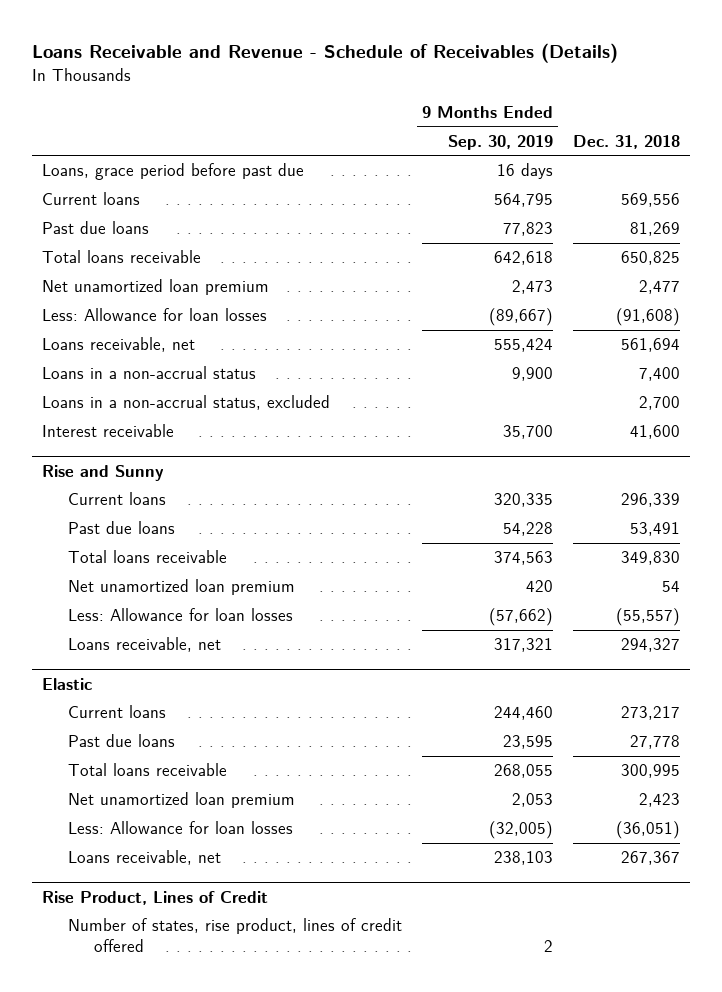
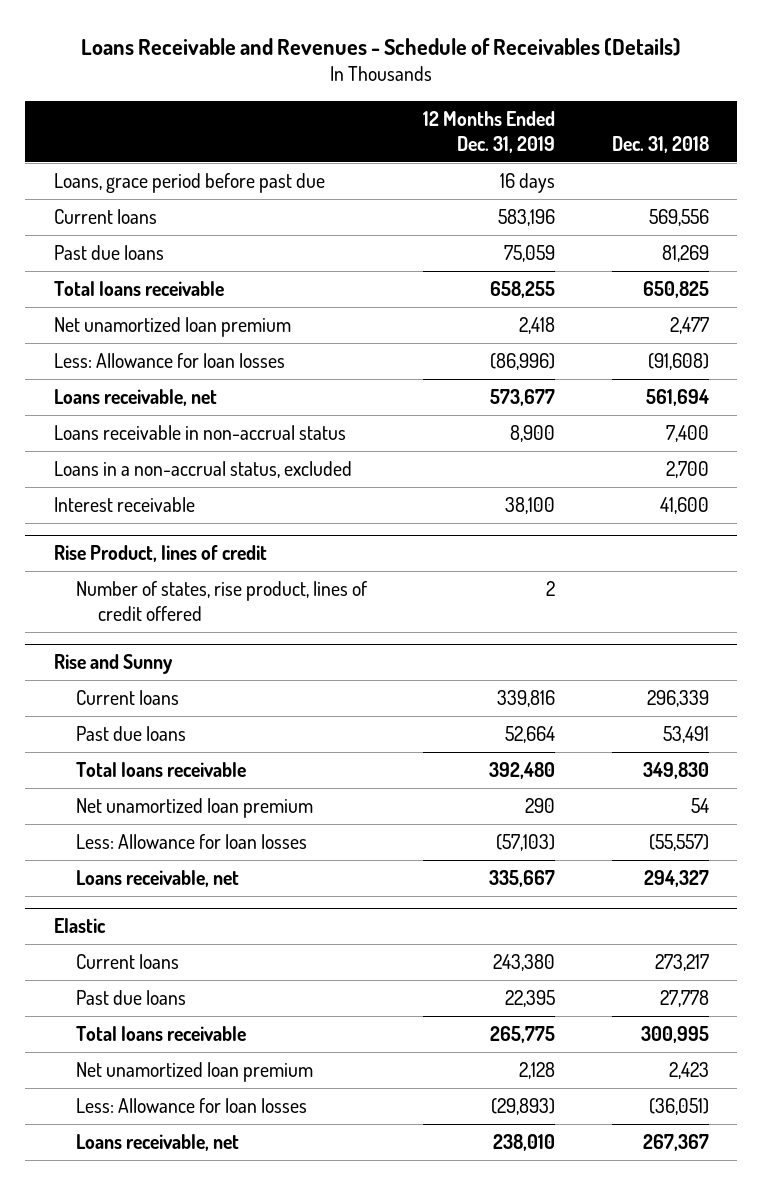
- Loans Receivable and Revenue - Schedule of Receivables (Details)
+ Loans Receivable and Revenues - Schedule of Receivables (Details)
- | 9 Months Ended Sep. 30, 2019 | Dec. 31, 2018
+ | 12 Months Ended Dec. 31, 2019 | Dec. 31, 2018
- Loans in a non-accrual status | 9,900 | 7,400
+ Loans receivable in non-accrual status | 8,900 | 7,400
+ Rise Product, lines of credit
+ Number of states, rise product, lines of credit offered | 2 |
- Rise Product, Lines of Credit
- Number of states, rise product, lines of credit offered | 2 |

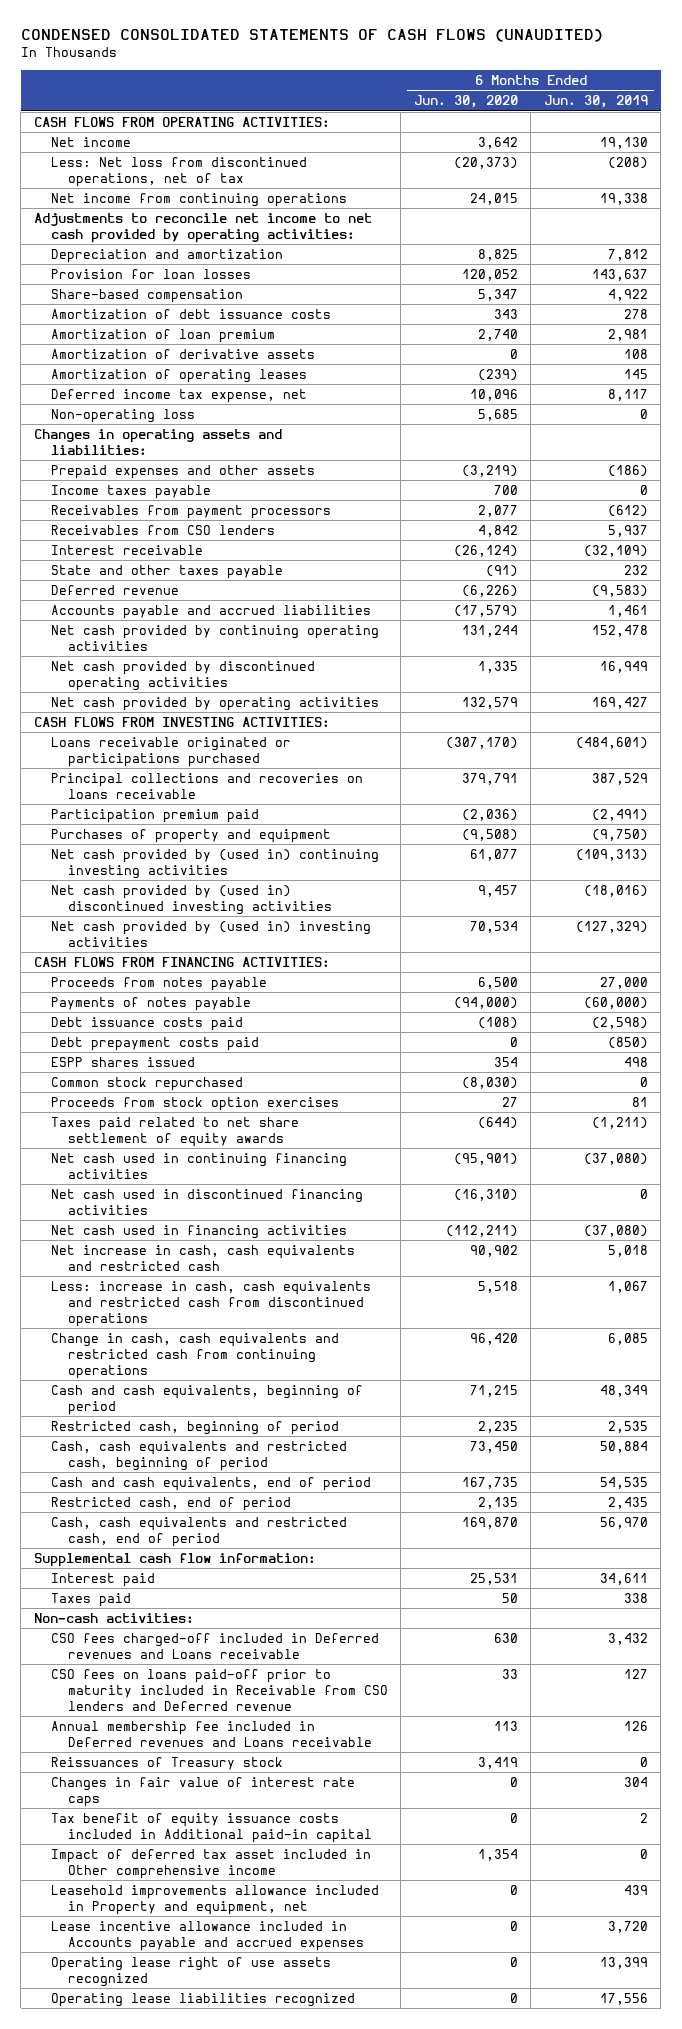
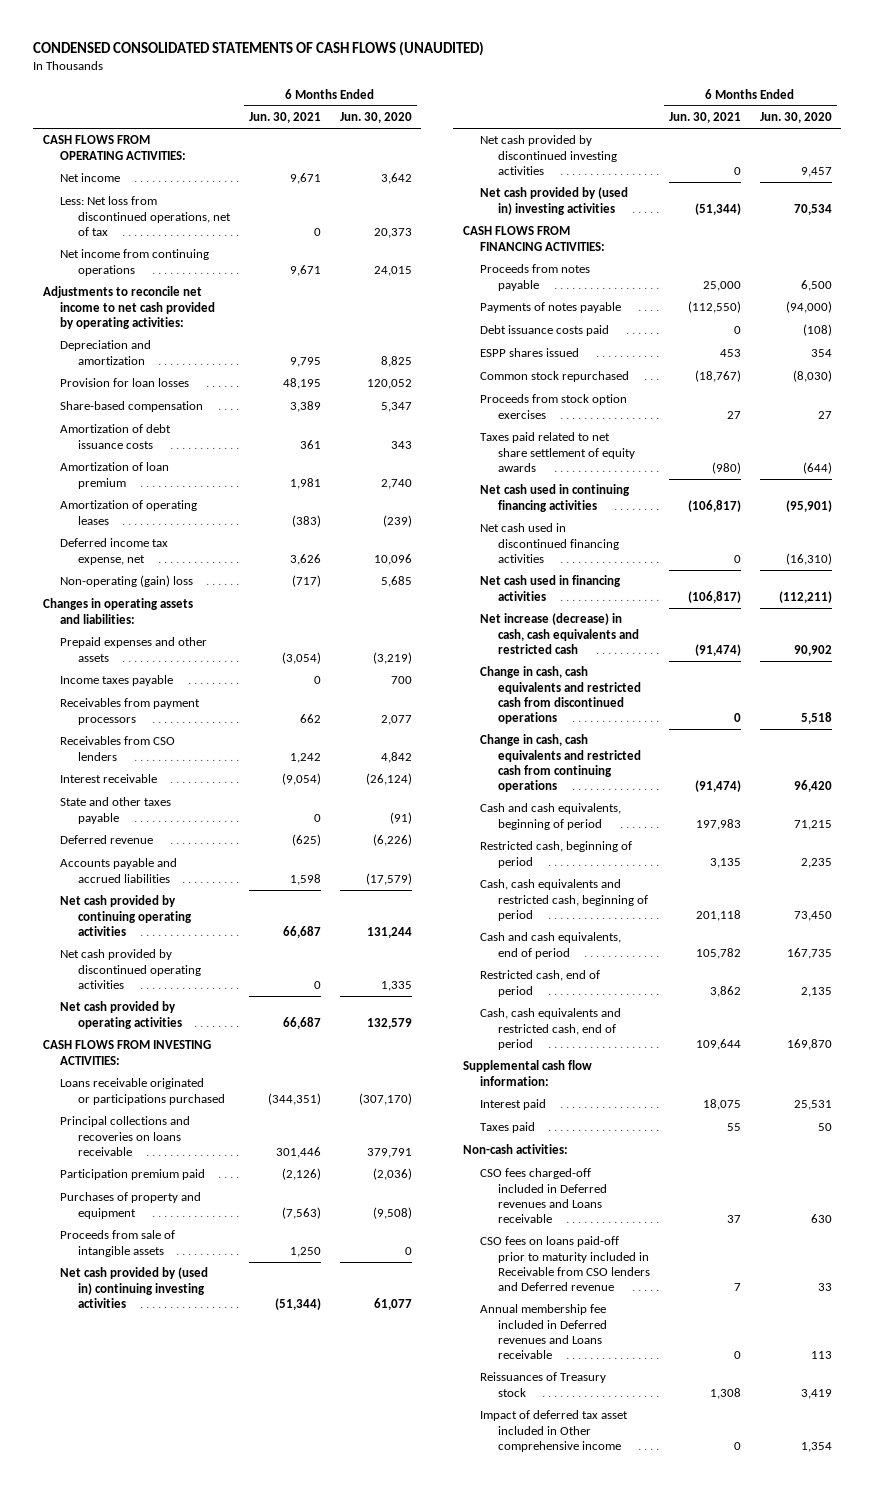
- | 6 Months Ended Jun. 30, 2020 | 6 Months Ended Jun. 30, 2019
+ | 6 Months Ended Jun. 30, 2021 | 6 Months Ended Jun. 30, 2020
- Less: Net loss from discontinued operations, net of tax | (20,373) | (208)
+ Less: Net loss from discontinued operations, net of tax | 0 | 20,373
- Amortization of derivative assets | 0 | 108
- Non-operating loss | 5,685 | 0
+ Non-operating (gain) loss | (717) | 5,685
+ Proceeds from sale of intangible assets | 1,250 | 0
- Net cash provided by (used in) discontinued investing activities | 9,457 | (18,016)
+ Net cash provided by discontinued investing activities | 0 | 9,457
- Debt prepayment costs paid | 0 | (850)
- Net increase in cash, cash equivalents and restricted cash | 90,902 | 5,018
- Less: increase in cash, cash equivalents and restricted cash from discontinued operations | 5,518 | 1,067
+ Net increase (decrease) in cash, cash equivalents and restricted cash | (91,474) | 90,902
+ Change in cash, cash equivalents and restricted cash from discontinued operations | 0 | 5,518
- Changes in fair value of interest rate caps | 0 | 304
- Tax benefit of equity issuance costs included in Additional paid-in capital | 0 | 2
- Leasehold improvements allowance included in Property and equipment, net | 0 | 439
- Lease incentive allowance included in Accounts payable and accrued expenses | 0 | 3,720
- Operating lease right of use assets recognized | 0 | 13,399
- Operating lease liabilities recognized | 0 | 17,556

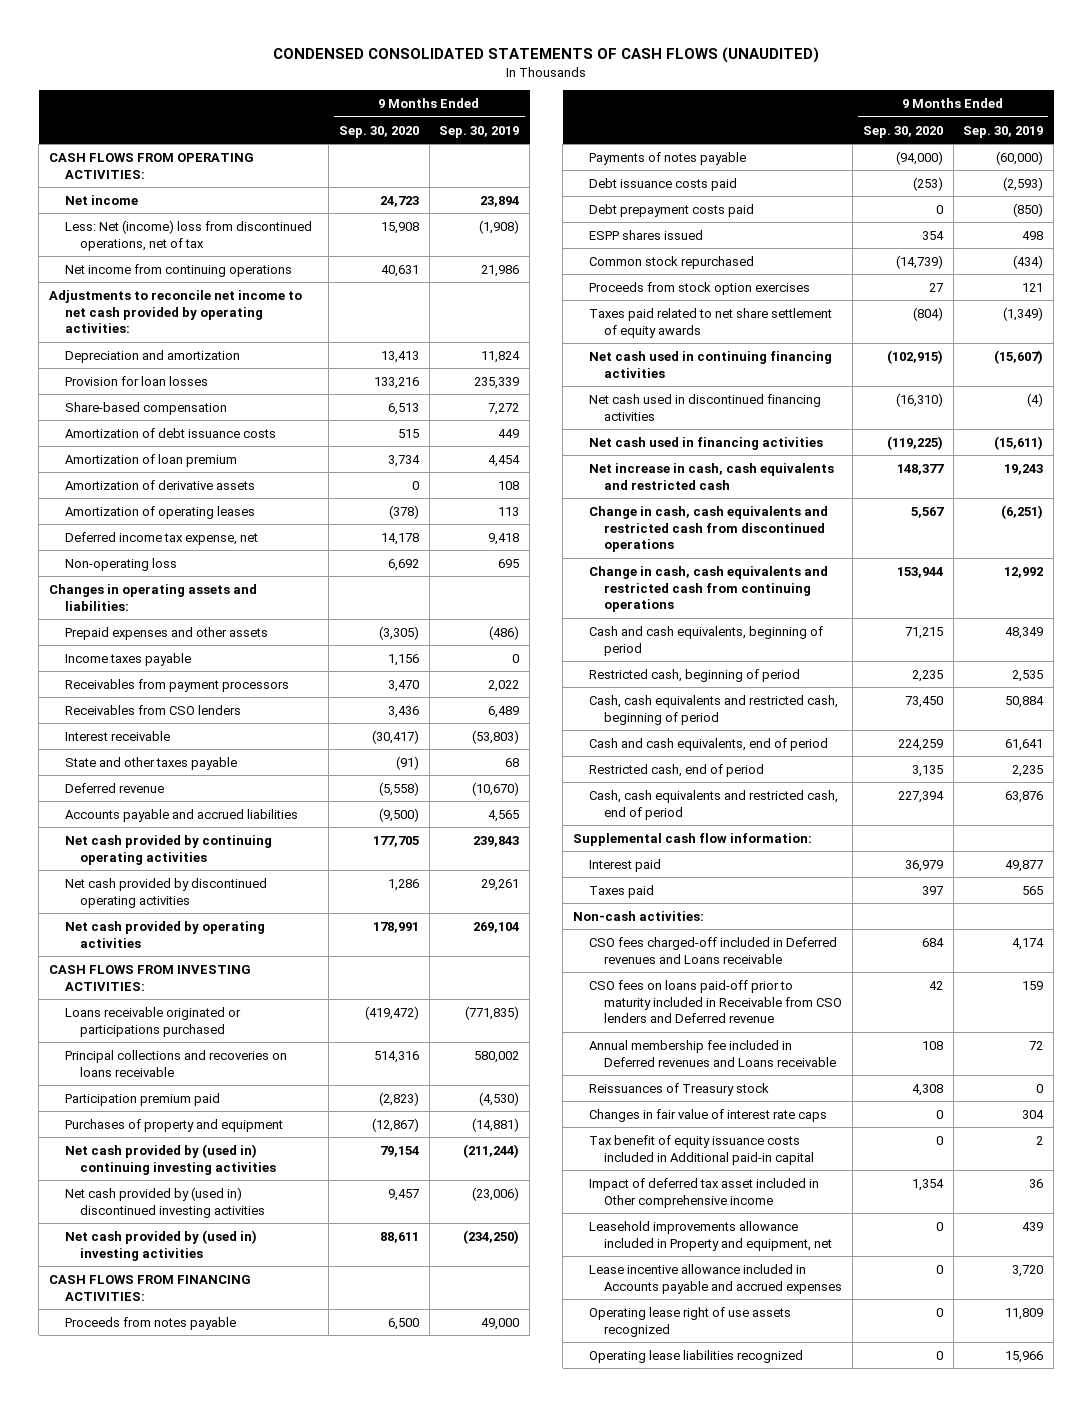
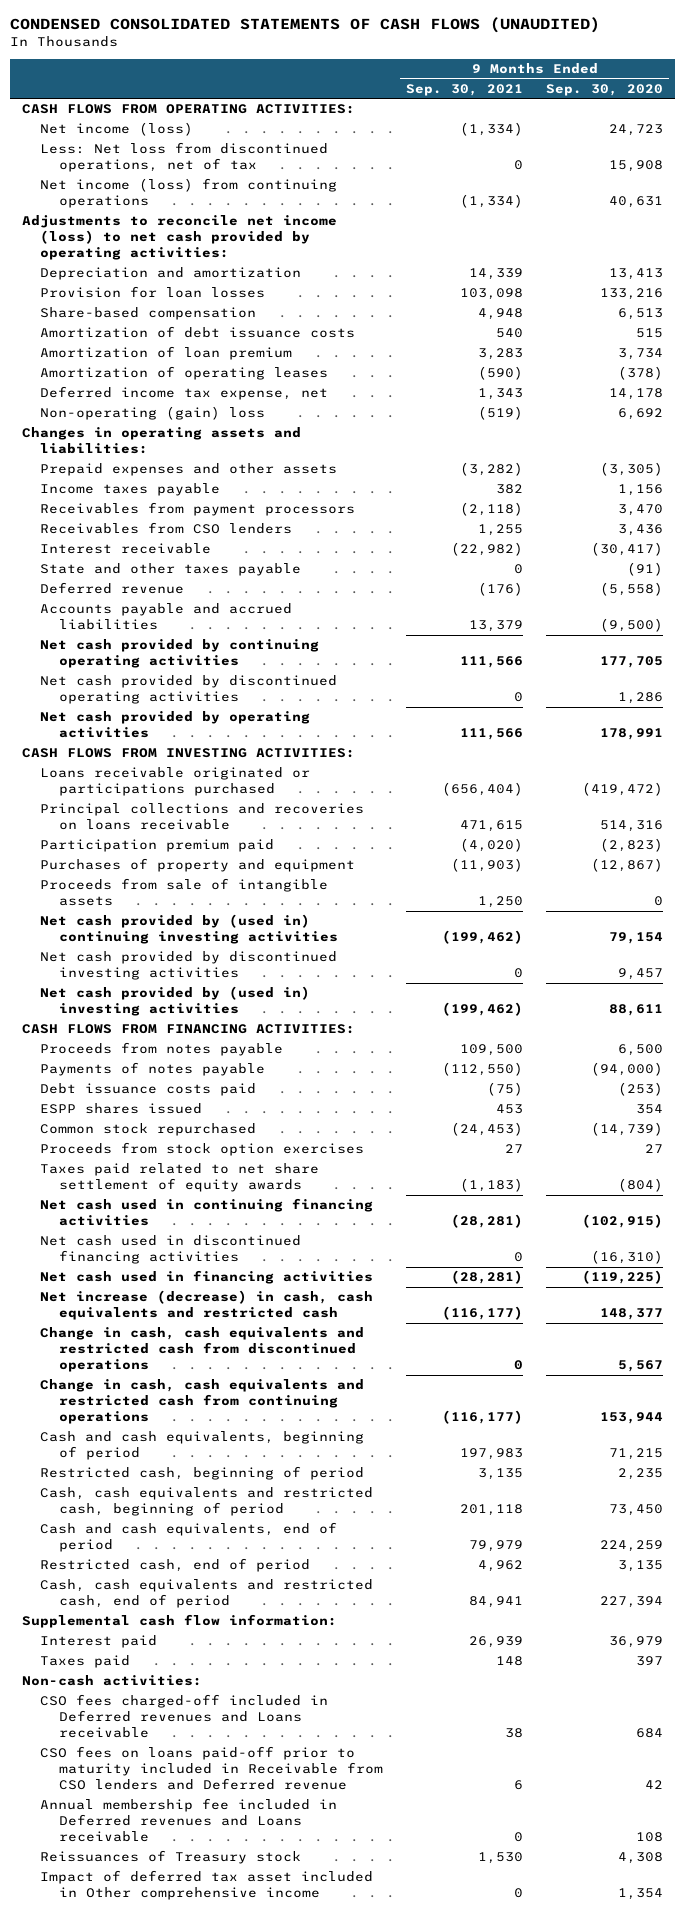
- | 9 Months Ended Sep. 30, 2020 | 9 Months Ended Sep. 30, 2019
+ | 9 Months Ended Sep. 30, 2021 | 9 Months Ended Sep. 30, 2020
- Net income | 24,723 | 23,894
- Less: Net (income) loss from discontinued operations, net of tax | 15,908 | (1,908)
- Net income from continuing operations | 40,631 | 21,986
- Adjustments to reconcile net income to net cash provided by operating activities:
+ Net income (loss) | (1,334) | 24,723
+ Less: Net loss from discontinued operations, net of tax | 0 | 15,908
+ Net income (loss) from continuing operations | (1,334) | 40,631
+ Adjustments to reconcile net income (loss) to net cash provided by operating activities:
- Amortization of derivative assets | 0 | 108
- Non-operating loss | 6,692 | 695
+ Non-operating (gain) loss | (519) | 6,692
+ Proceeds from sale of intangible assets | 1,250 | 0
- Net cash provided by (used in) discontinued investing activities | 9,457 | (23,006)
+ Net cash provided by discontinued investing activities | 0 | 9,457
- Debt prepayment costs paid | 0 | (850)
- Net increase in cash, cash equivalents and restricted cash | 148,377 | 19,243
+ Net increase (decrease) in cash, cash equivalents and restricted cash | (116,177) | 148,377
- Changes in fair value of interest rate caps | 0 | 304
- Tax benefit of equity issuance costs included in Additional paid-in capital | 0 | 2
- Leasehold improvements allowance included in Property and equipment, net | 0 | 439
- Lease incentive allowance included in Accounts payable and accrued expenses | 0 | 3,720
- Operating lease right of use assets recognized | 0 | 11,809
- Operating lease liabilities recognized | 0 | 15,966

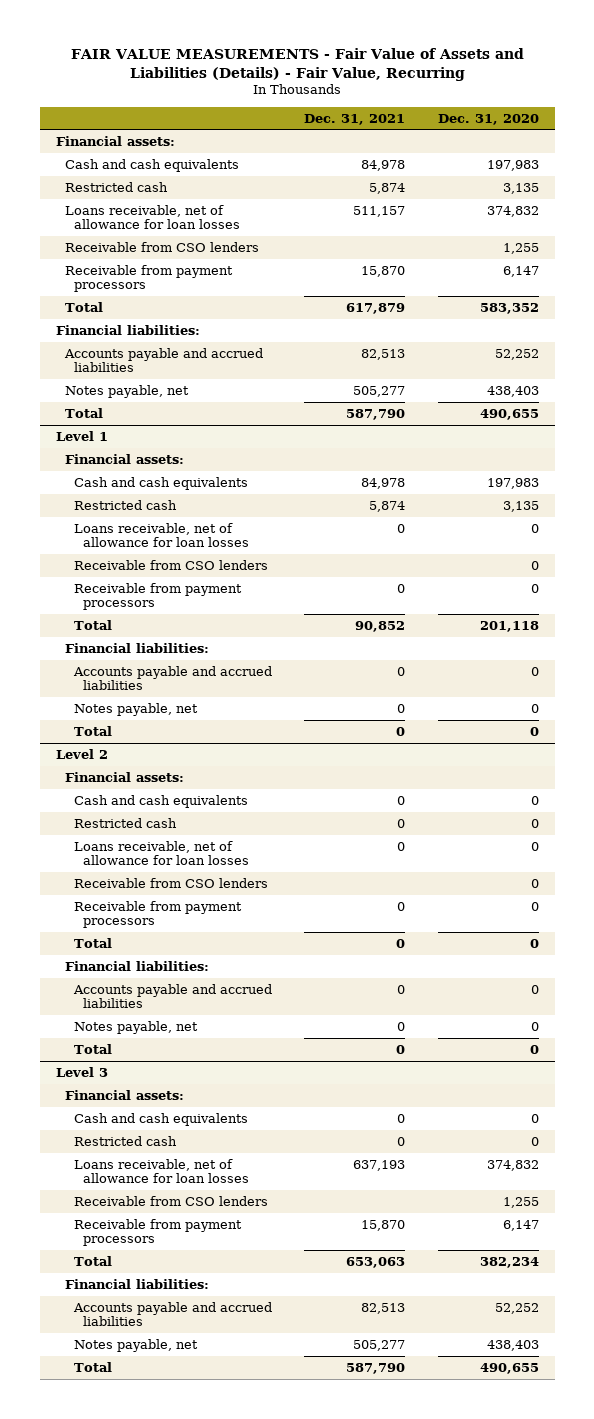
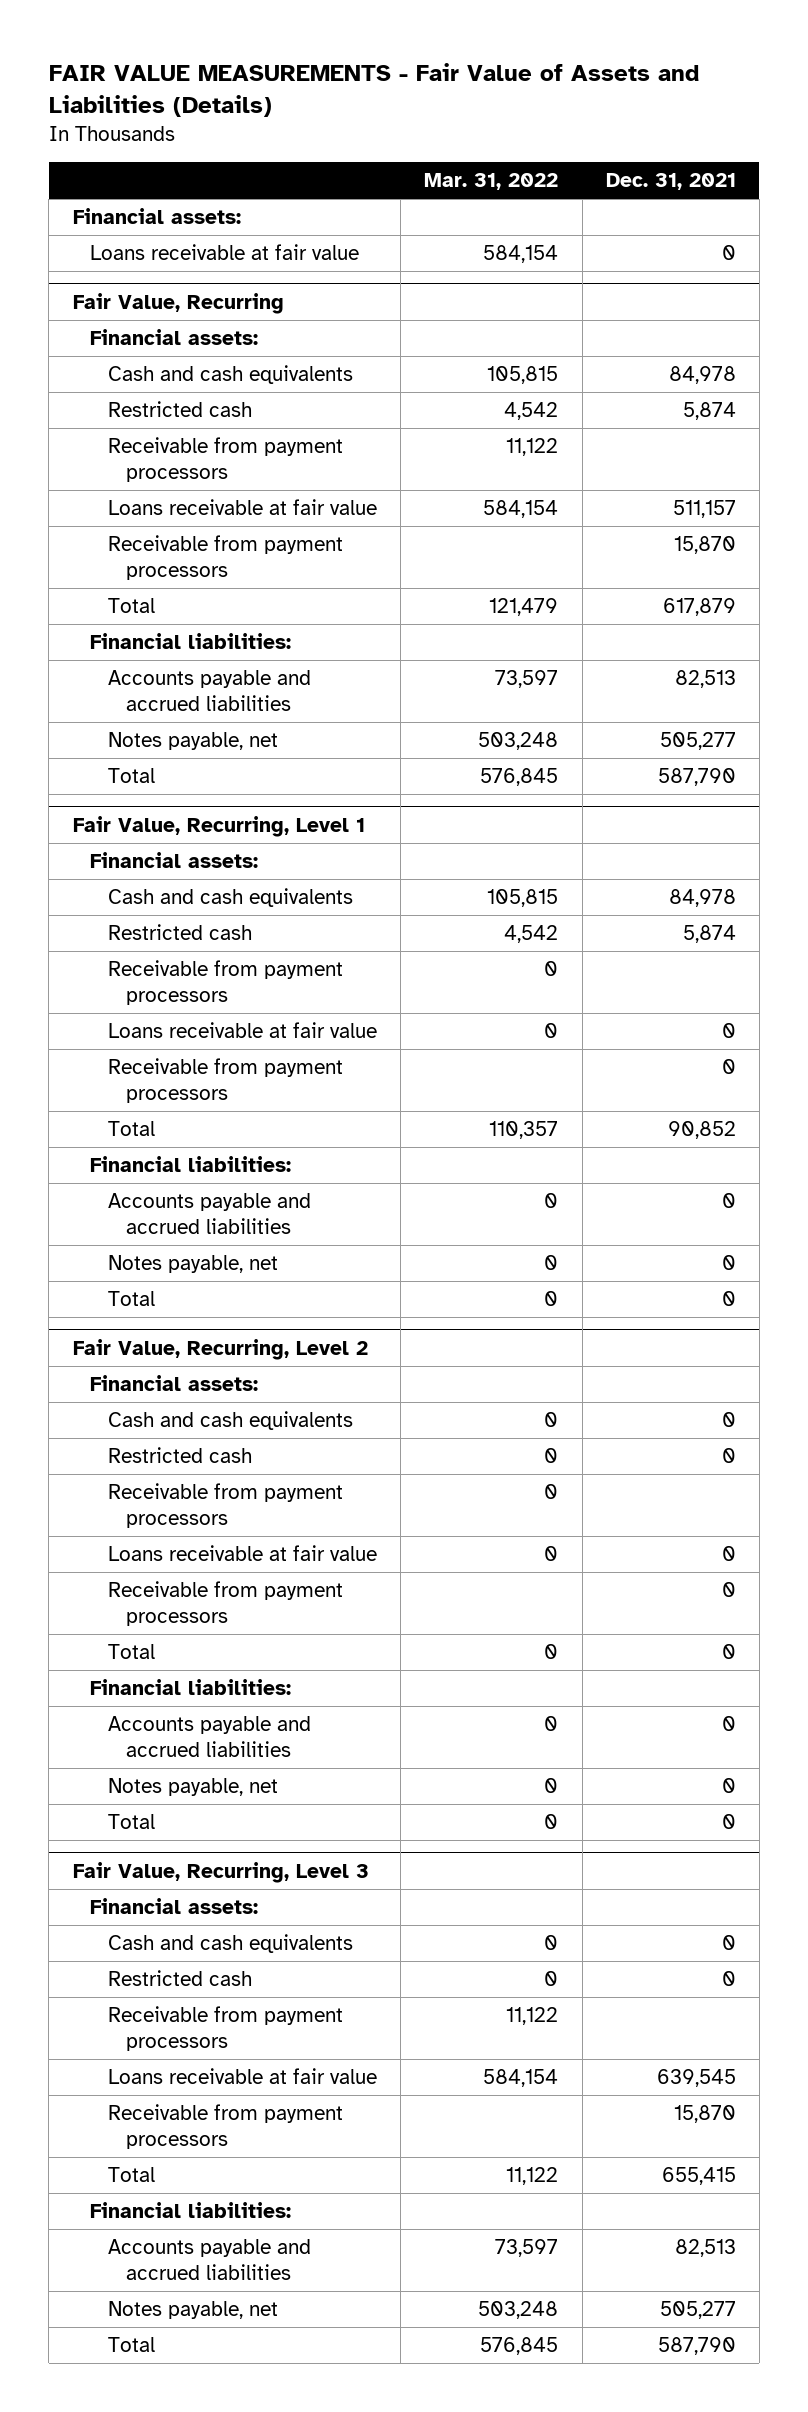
- FAIR VALUE MEASUREMENTS - Fair Value of Assets and Liabilities (Details) - Fair Value, Recurring
+ FAIR VALUE MEASUREMENTS - Fair Value of Assets and Liabilities (Details)
- | Dec. 31, 2021 | Dec. 31, 2020
+ | Mar. 31, 2022 | Dec. 31, 2021
+ Loans receivable at fair value | 584,154 | 0
+ Fair Value, Recurring
+ Financial assets:
- Loans receivable, net of allowance for loan losses | 511,157 | 374,832
- Receivable from CSO lenders | | 1,255
+ Receivable from payment processors | 11,122 |
+ Loans receivable at fair value | 584,154 | 511,157
- Level 1
+ Fair Value, Recurring, Level 1
- Loans receivable, net of allowance for loan losses | 0 | 0
- Receivable from CSO lenders | | 0
+ Receivable from payment processors | 0 |
+ Loans receivable at fair value | 0 | 0
- Level 2
+ Fair Value, Recurring, Level 2
- Loans receivable, net of allowance for loan losses | 0 | 0
- Receivable from CSO lenders | | 0
+ Receivable from payment processors | 0 |
+ Loans receivable at fair value | 0 | 0
- Level 3
+ Fair Value, Recurring, Level 3
- Loans receivable, net of allowance for loan losses | 637,193 | 374,832
- Receivable from CSO lenders | | 1,255
+ Receivable from payment processors | 11,122 |
+ Loans receivable at fair value | 584,154 | 639,545
- Total | 653,063 | 382,234
+ Total | 11,122 | 655,415

